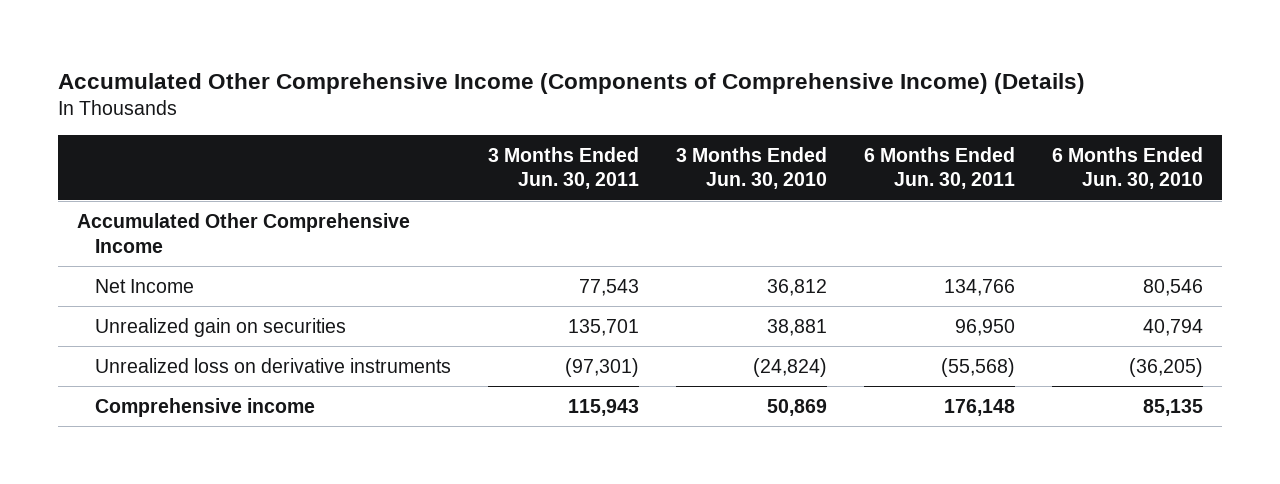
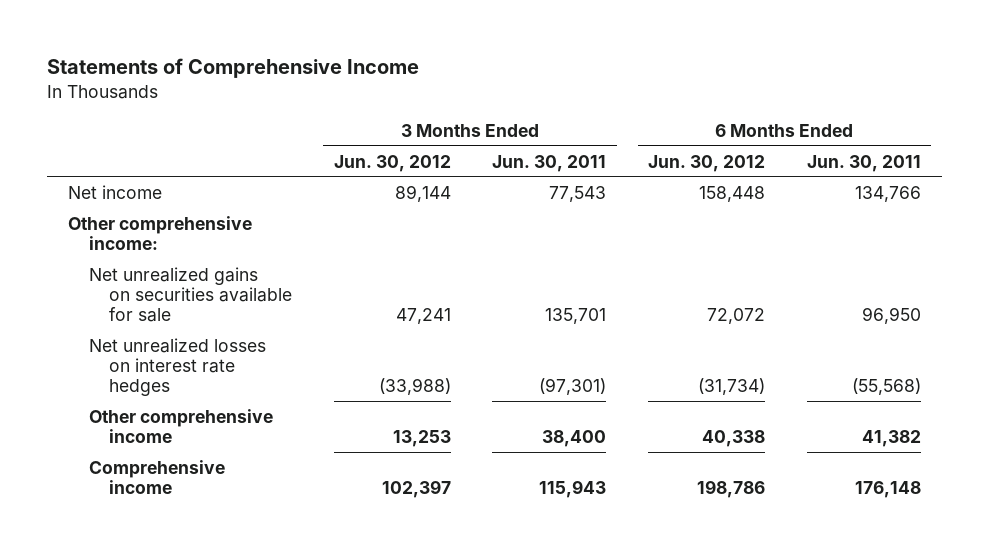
- Accumulated Other Comprehensive Income (Components of Comprehensive Income) (Details)
+ Statements of Comprehensive Income
- | 3 Months Ended Jun. 30, 2011 | 3 Months Ended Jun. 30, 2010 | 6 Months Ended Jun. 30, 2011 | 6 Months Ended Jun. 30, 2010
+ | 3 Months Ended Jun. 30, 2012 | 3 Months Ended Jun. 30, 2011 | 6 Months Ended Jun. 30, 2012 | 6 Months Ended Jun. 30, 2011
- Accumulated Other Comprehensive Income
- Net Income | 77,543 | 36,812 | 134,766 | 80,546
- Unrealized gain on securities | 135,701 | 38,881 | 96,950 | 40,794
- Unrealized loss on derivative instruments | (97,301) | (24,824) | (55,568) | (36,205)
+ Net income | 89,144 | 77,543 | 158,448 | 134,766
+ Other comprehensive income:
+ Net unrealized gains on securities available for sale | 47,241 | 135,701 | 72,072 | 96,950
+ Net unrealized losses on interest rate hedges | (33,988) | (97,301) | (31,734) | (55,568)
+ Other comprehensive income | 13,253 | 38,400 | 40,338 | 41,382

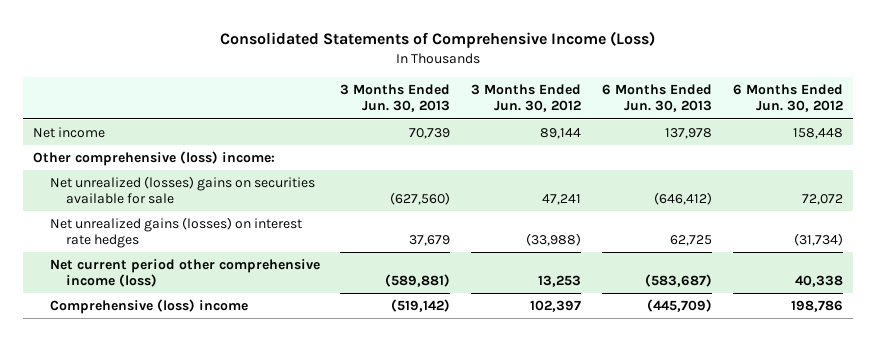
- Statements of Comprehensive Income
+ Consolidated Statements of Comprehensive Income (Loss)
- | 3 Months Ended Jun. 30, 2012 | 3 Months Ended Jun. 30, 2011 | 6 Months Ended Jun. 30, 2012 | 6 Months Ended Jun. 30, 2011
+ | 3 Months Ended Jun. 30, 2013 | 3 Months Ended Jun. 30, 2012 | 6 Months Ended Jun. 30, 2013 | 6 Months Ended Jun. 30, 2012
- Other comprehensive income:
- Net unrealized gains on securities available for sale | 47,241 | 135,701 | 72,072 | 96,950
- Net unrealized losses on interest rate hedges | (33,988) | (97,301) | (31,734) | (55,568)
- Other comprehensive income | 13,253 | 38,400 | 40,338 | 41,382
- Comprehensive income | 102,397 | 115,943 | 198,786 | 176,148
+ Other comprehensive (loss) income:
+ Net unrealized (losses) gains on securities available for sale | (627,560) | 47,241 | (646,412) | 72,072
+ Net unrealized gains (losses) on interest rate hedges | 37,679 | (33,988) | 62,725 | (31,734)
+ Net current period other comprehensive income (loss) | (589,881) | 13,253 | (583,687) | 40,338
+ Comprehensive (loss) income | (519,142) | 102,397 | (445,709) | 198,786

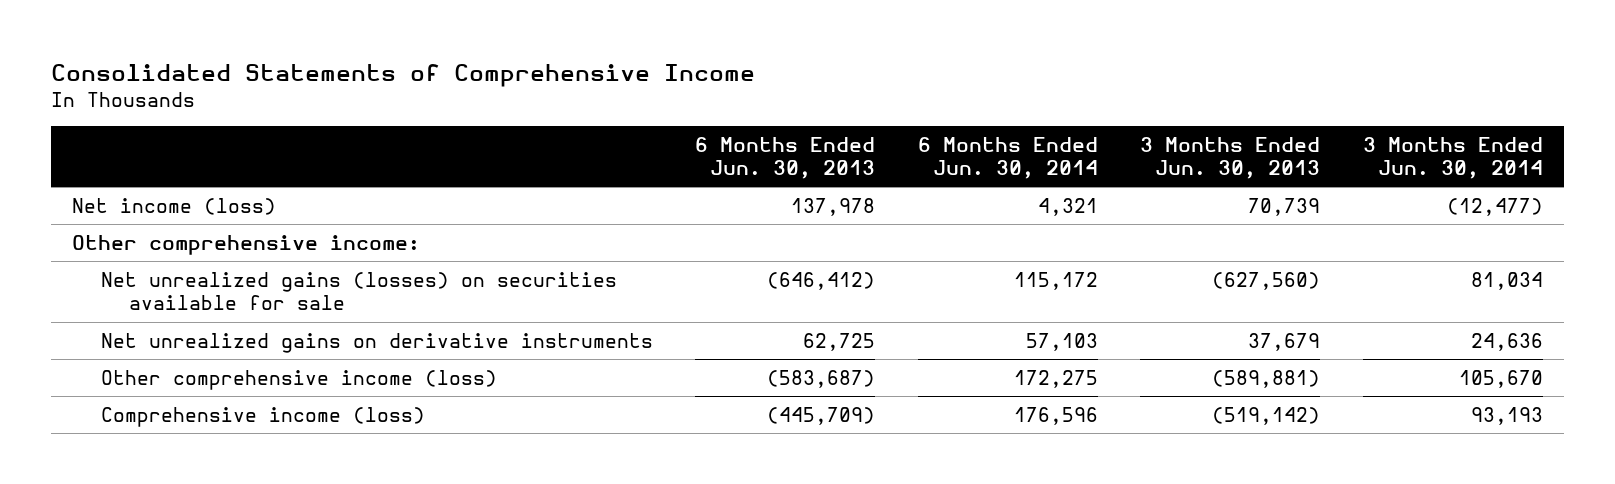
- Consolidated Statements of Comprehensive Income (Loss)
+ Consolidated Statements of Comprehensive Income
- | 3 Months Ended Jun. 30, 2013 | 3 Months Ended Jun. 30, 2012 | 6 Months Ended Jun. 30, 2013 | 6 Months Ended Jun. 30, 2012
+ | 6 Months Ended Jun. 30, 2013 | 6 Months Ended Jun. 30, 2014 | 3 Months Ended Jun. 30, 2013 | 3 Months Ended Jun. 30, 2014
- Net income | 70,739 | 89,144 | 137,978 | 158,448
- Other comprehensive (loss) income:
- Net unrealized (losses) gains on securities available for sale | (627,560) | 47,241 | (646,412) | 72,072
- Net unrealized gains (losses) on interest rate hedges | 37,679 | (33,988) | 62,725 | (31,734)
- Net current period other comprehensive income (loss) | (589,881) | 13,253 | (583,687) | 40,338
- Comprehensive (loss) income | (519,142) | 102,397 | (445,709) | 198,786
+ Net income (loss) | 137,978 | 4,321 | 70,739 | (12,477)
+ Other comprehensive income:
+ Net unrealized gains (losses) on securities available for sale | (646,412) | 115,172 | (627,560) | 81,034
+ Net unrealized gains on derivative instruments | 62,725 | 57,103 | 37,679 | 24,636
+ Other comprehensive income (loss) | (583,687) | 172,275 | (589,881) | 105,670
+ Comprehensive income (loss) | (445,709) | 176,596 | (519,142) | 93,193

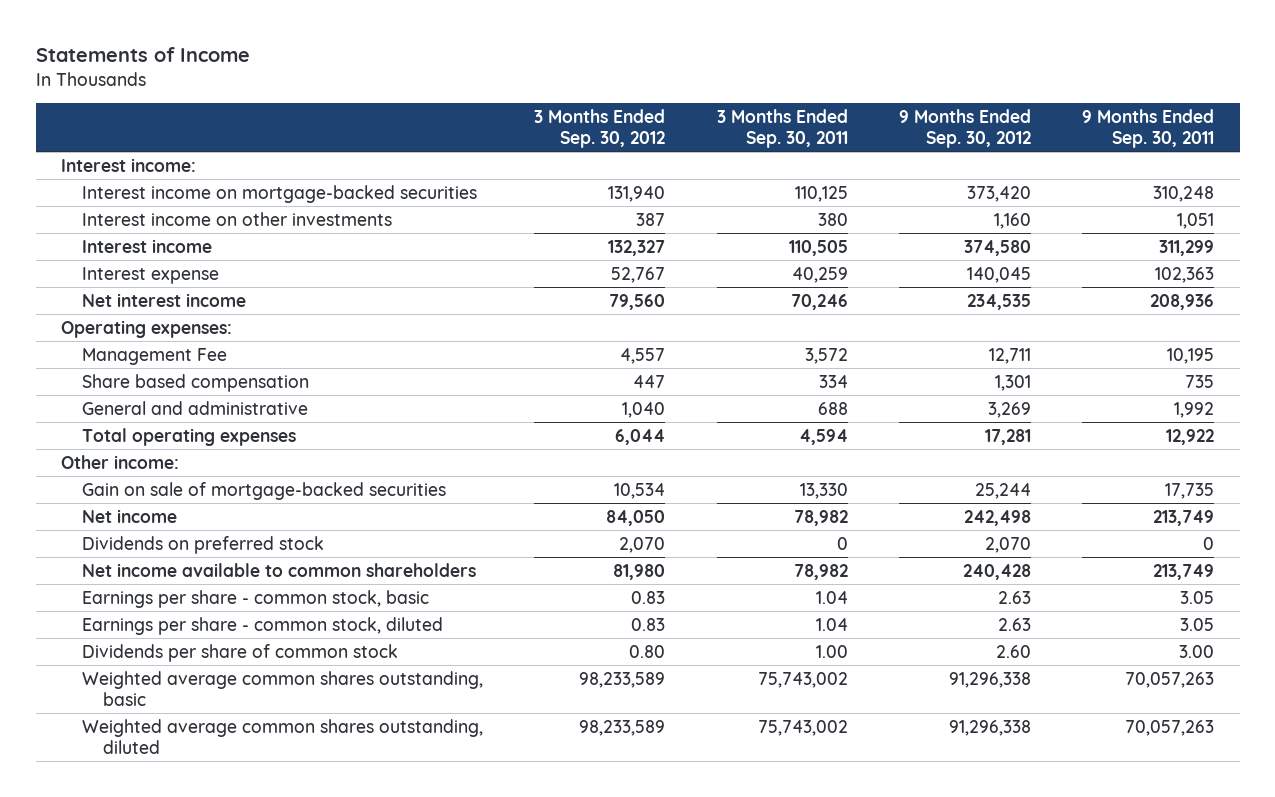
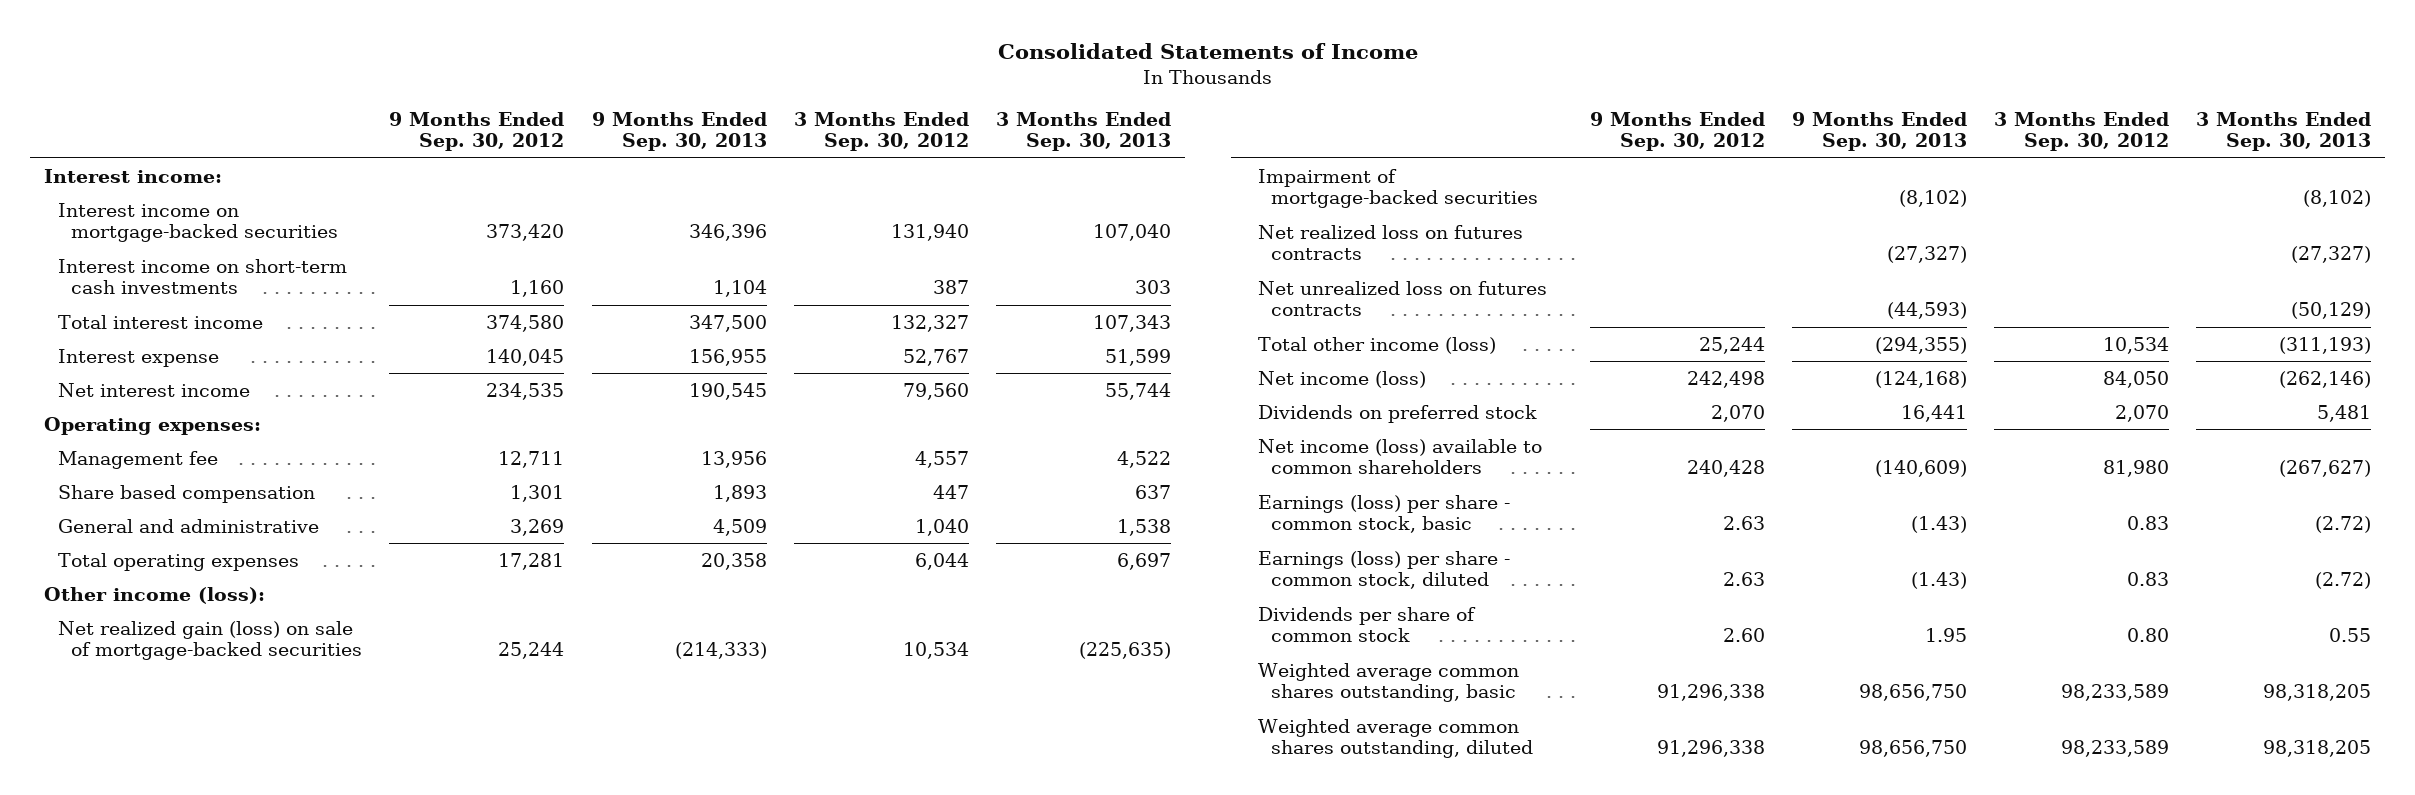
- Statements of Income
+ Consolidated Statements of Income
- | 3 Months Ended Sep. 30, 2012 | 3 Months Ended Sep. 30, 2011 | 9 Months Ended Sep. 30, 2012 | 9 Months Ended Sep. 30, 2011
+ | 9 Months Ended Sep. 30, 2012 | 9 Months Ended Sep. 30, 2013 | 3 Months Ended Sep. 30, 2012 | 3 Months Ended Sep. 30, 2013
- Interest income on other investments | 387 | 380 | 1,160 | 1,051
- Interest income | 132,327 | 110,505 | 374,580 | 311,299
+ Interest income on short-term cash investments | 1,160 | 1,104 | 387 | 303
+ Total interest income | 374,580 | 347,500 | 132,327 | 107,343
- Management Fee | 4,557 | 3,572 | 12,711 | 10,195
+ Management fee | 12,711 | 13,956 | 4,557 | 4,522
- Other income:
- Gain on sale of mortgage-backed securities | 10,534 | 13,330 | 25,244 | 17,735
- Net income | 84,050 | 78,982 | 242,498 | 213,749
+ Other income (loss):
+ Net realized gain (loss) on sale of mortgage-backed securities | 25,244 | (214,333) | 10,534 | (225,635)
+ Impairment of mortgage-backed securities | | (8,102) | | (8,102)
+ Net realized loss on futures contracts | | (27,327) | | (27,327)
+ Net unrealized loss on futures contracts | | (44,593) | | (50,129)
+ Total other income (loss) | 25,244 | (294,355) | 10,534 | (311,193)
+ Net income (loss) | 242,498 | (124,168) | 84,050 | (262,146)
- Net income available to common shareholders | 81,980 | 78,982 | 240,428 | 213,749
- Earnings per share - common stock, basic | 0.83 | 1.04 | 2.63 | 3.05
- Earnings per share - common stock, diluted | 0.83 | 1.04 | 2.63 | 3.05
+ Net income (loss) available to common shareholders | 240,428 | (140,609) | 81,980 | (267,627)
+ Earnings (loss) per share - common stock, basic | 2.63 | (1.43) | 0.83 | (2.72)
+ Earnings (loss) per share - common stock, diluted | 2.63 | (1.43) | 0.83 | (2.72)

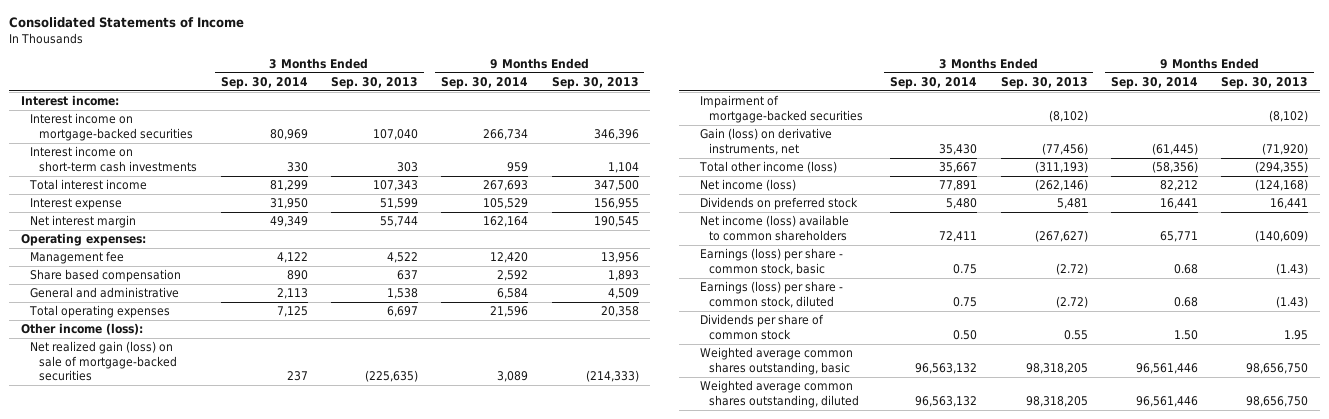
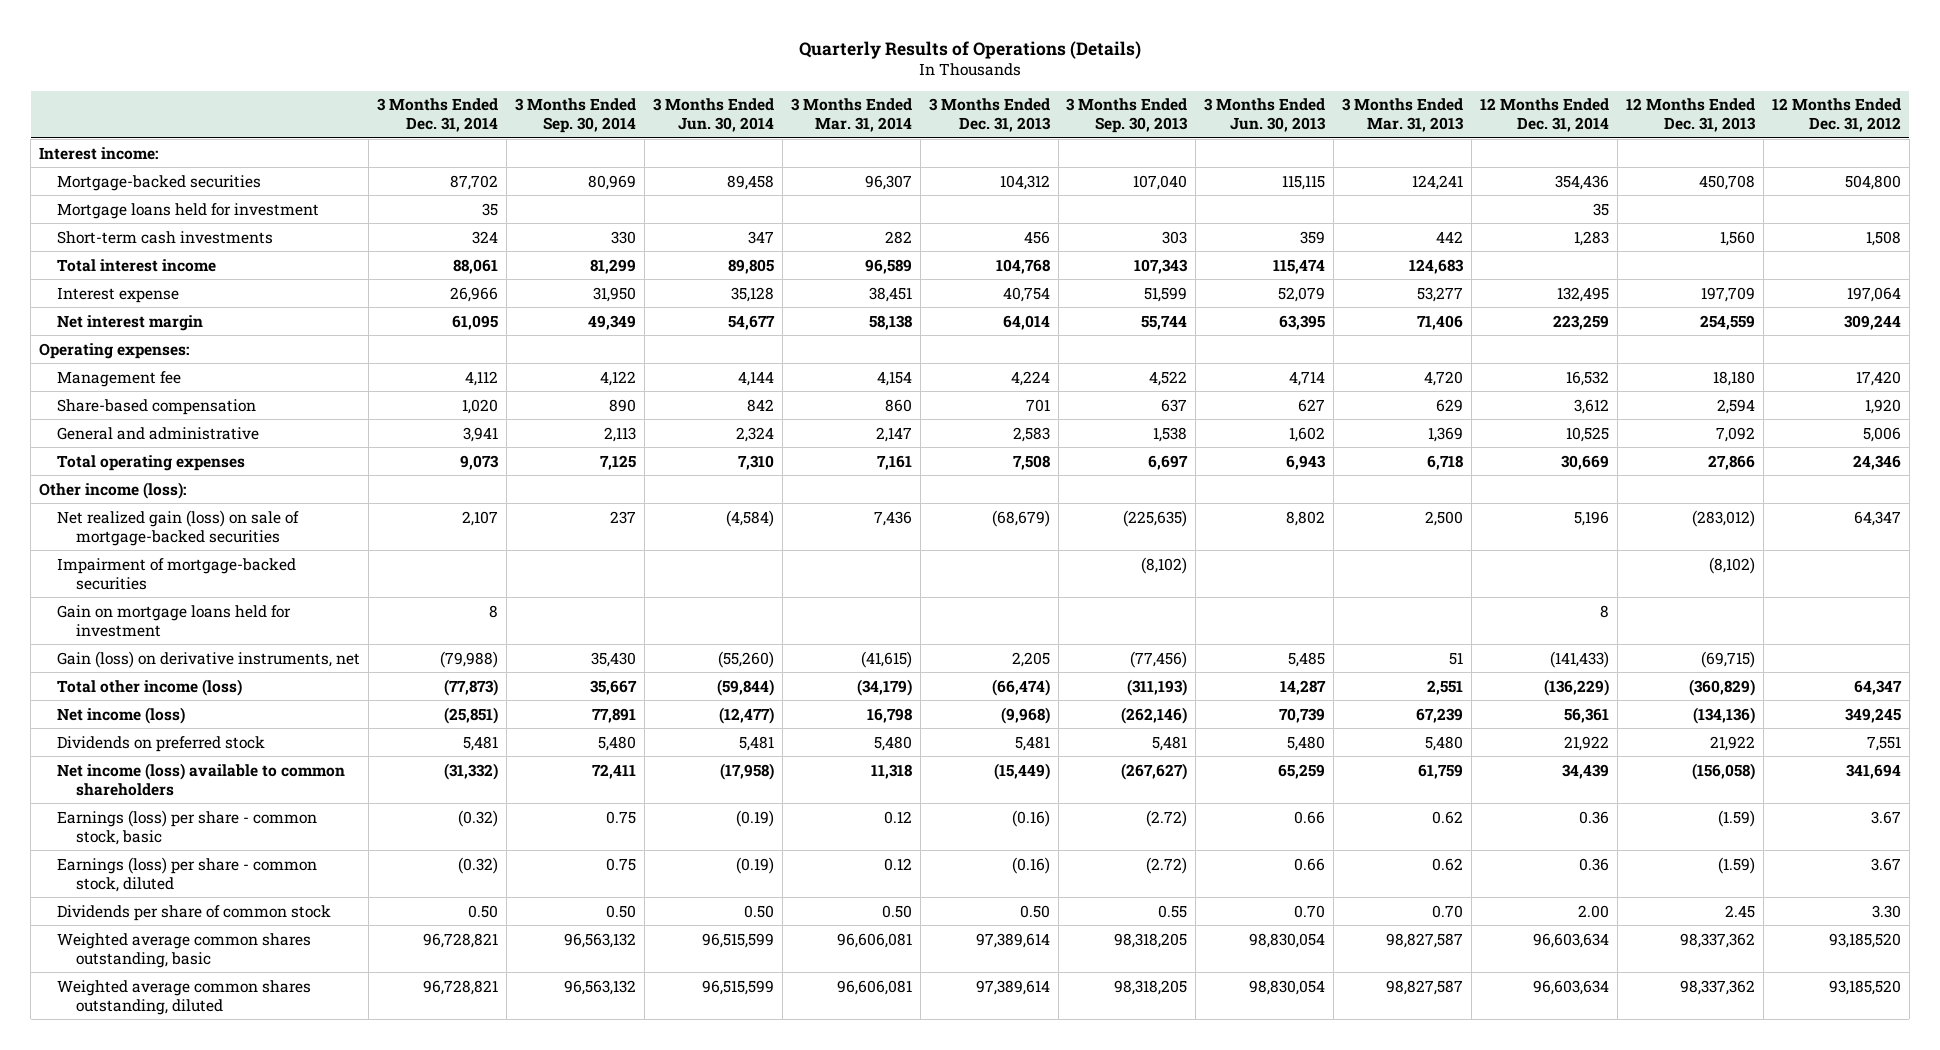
- Consolidated Statements of Income
+ Quarterly Results of Operations (Details)
- | 3 Months Ended Sep. 30, 2014 | 3 Months Ended Sep. 30, 2013 | 9 Months Ended Sep. 30, 2014 | 9 Months Ended Sep. 30, 2013
+ | 3 Months Ended Dec. 31, 2014 | 3 Months Ended Sep. 30, 2014 | 3 Months Ended Jun. 30, 2014 | 3 Months Ended Mar. 31, 2014 | 3 Months Ended Dec. 31, 2013 | 3 Months Ended Sep. 30, 2013 | 3 Months Ended Jun. 30, 2013 | 3 Months Ended Mar. 31, 2013 | 12 Months Ended Dec. 31, 2014 | 12 Months Ended Dec. 31, 2013 | 12 Months Ended Dec. 31, 2012
- Interest income on mortgage-backed securities | 80,969 | 107,040 | 266,734 | 346,396
- Interest income on short-term cash investments | 330 | 303 | 959 | 1,104
+ Mortgage-backed securities | 87,702 | 80,969 | 89,458 | 96,307 | 104,312 | 107,040 | 115,115 | 124,241 | 354,436 | 450,708 | 504,800
+ Mortgage loans held for investment | 35 | | | | | | | | 35 | |
+ Short-term cash investments | 324 | 330 | 347 | 282 | 456 | 303 | 359 | 442 | 1,283 | 1,560 | 1,508
- Share based compensation | 890 | 637 | 2,592 | 1,893
+ Share-based compensation | 1,020 | 890 | 842 | 860 | 701 | 637 | 627 | 629 | 3,612 | 2,594 | 1,920
+ Gain on mortgage loans held for investment | 8 | | | | | | | | 8 | |

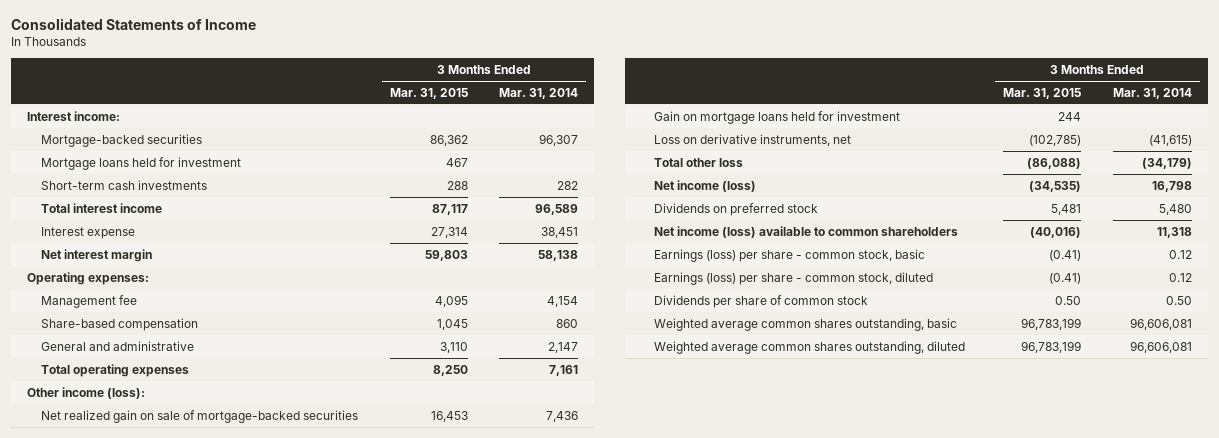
- Quarterly Results of Operations (Details)
+ Consolidated Statements of Income
- | 3 Months Ended Dec. 31, 2014 | 3 Months Ended Sep. 30, 2014 | 3 Months Ended Jun. 30, 2014 | 3 Months Ended Mar. 31, 2014 | 3 Months Ended Dec. 31, 2013 | 3 Months Ended Sep. 30, 2013 | 3 Months Ended Jun. 30, 2013 | 3 Months Ended Mar. 31, 2013 | 12 Months Ended Dec. 31, 2014 | 12 Months Ended Dec. 31, 2013 | 12 Months Ended Dec. 31, 2012
+ | 3 Months Ended Mar. 31, 2015 | 3 Months Ended Mar. 31, 2014
- Net realized gain (loss) on sale of mortgage-backed securities | 2,107 | 237 | (4,584) | 7,436 | (68,679) | (225,635) | 8,802 | 2,500 | 5,196 | (283,012) | 64,347
- Impairment of mortgage-backed securities | | | | | | (8,102) | | | | (8,102) |
+ Net realized gain on sale of mortgage-backed securities | 16,453 | 7,436
- Gain (loss) on derivative instruments, net | (79,988) | 35,430 | (55,260) | (41,615) | 2,205 | (77,456) | 5,485 | 51 | (141,433) | (69,715) |
- Total other income (loss) | (77,873) | 35,667 | (59,844) | (34,179) | (66,474) | (311,193) | 14,287 | 2,551 | (136,229) | (360,829) | 64,347
+ Loss on derivative instruments, net | (102,785) | (41,615)
+ Total other loss | (86,088) | (34,179)

